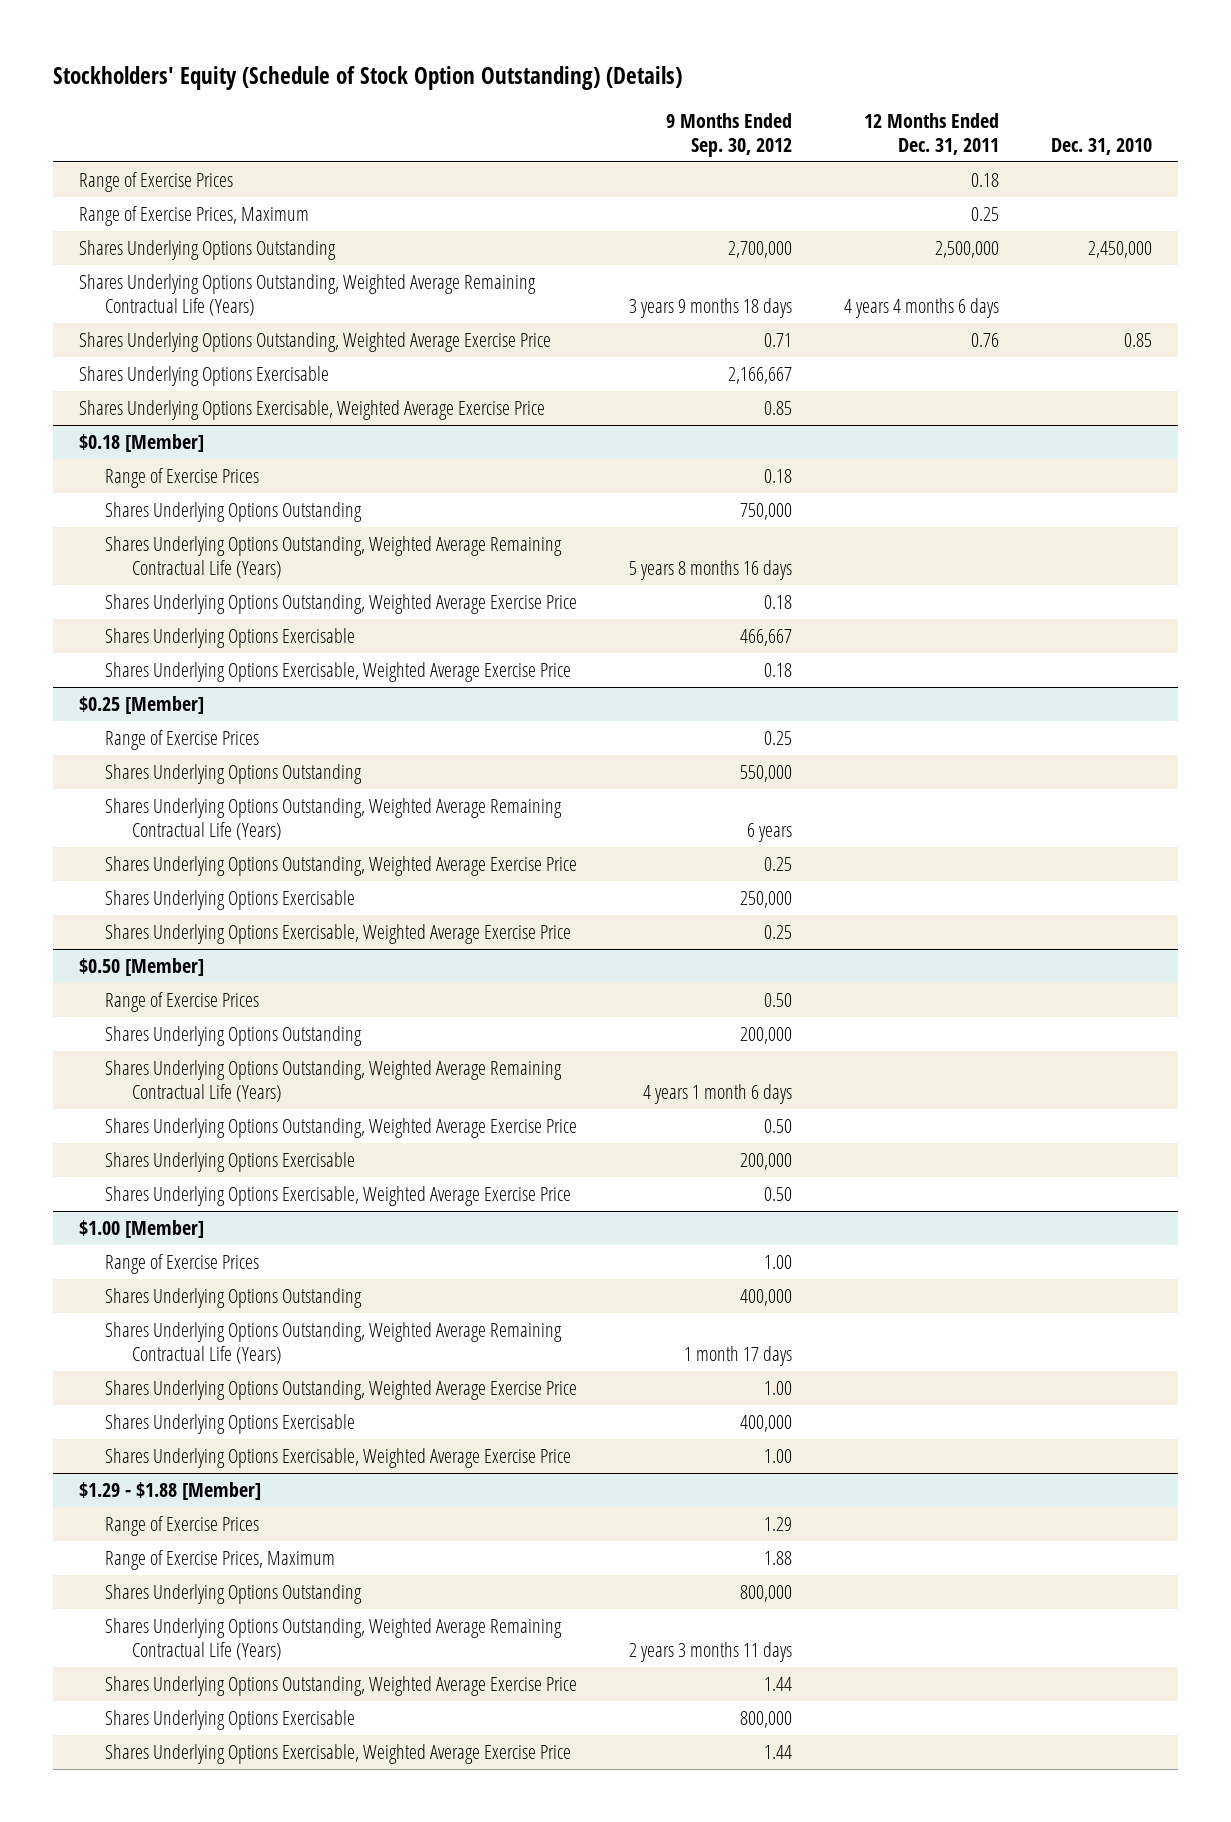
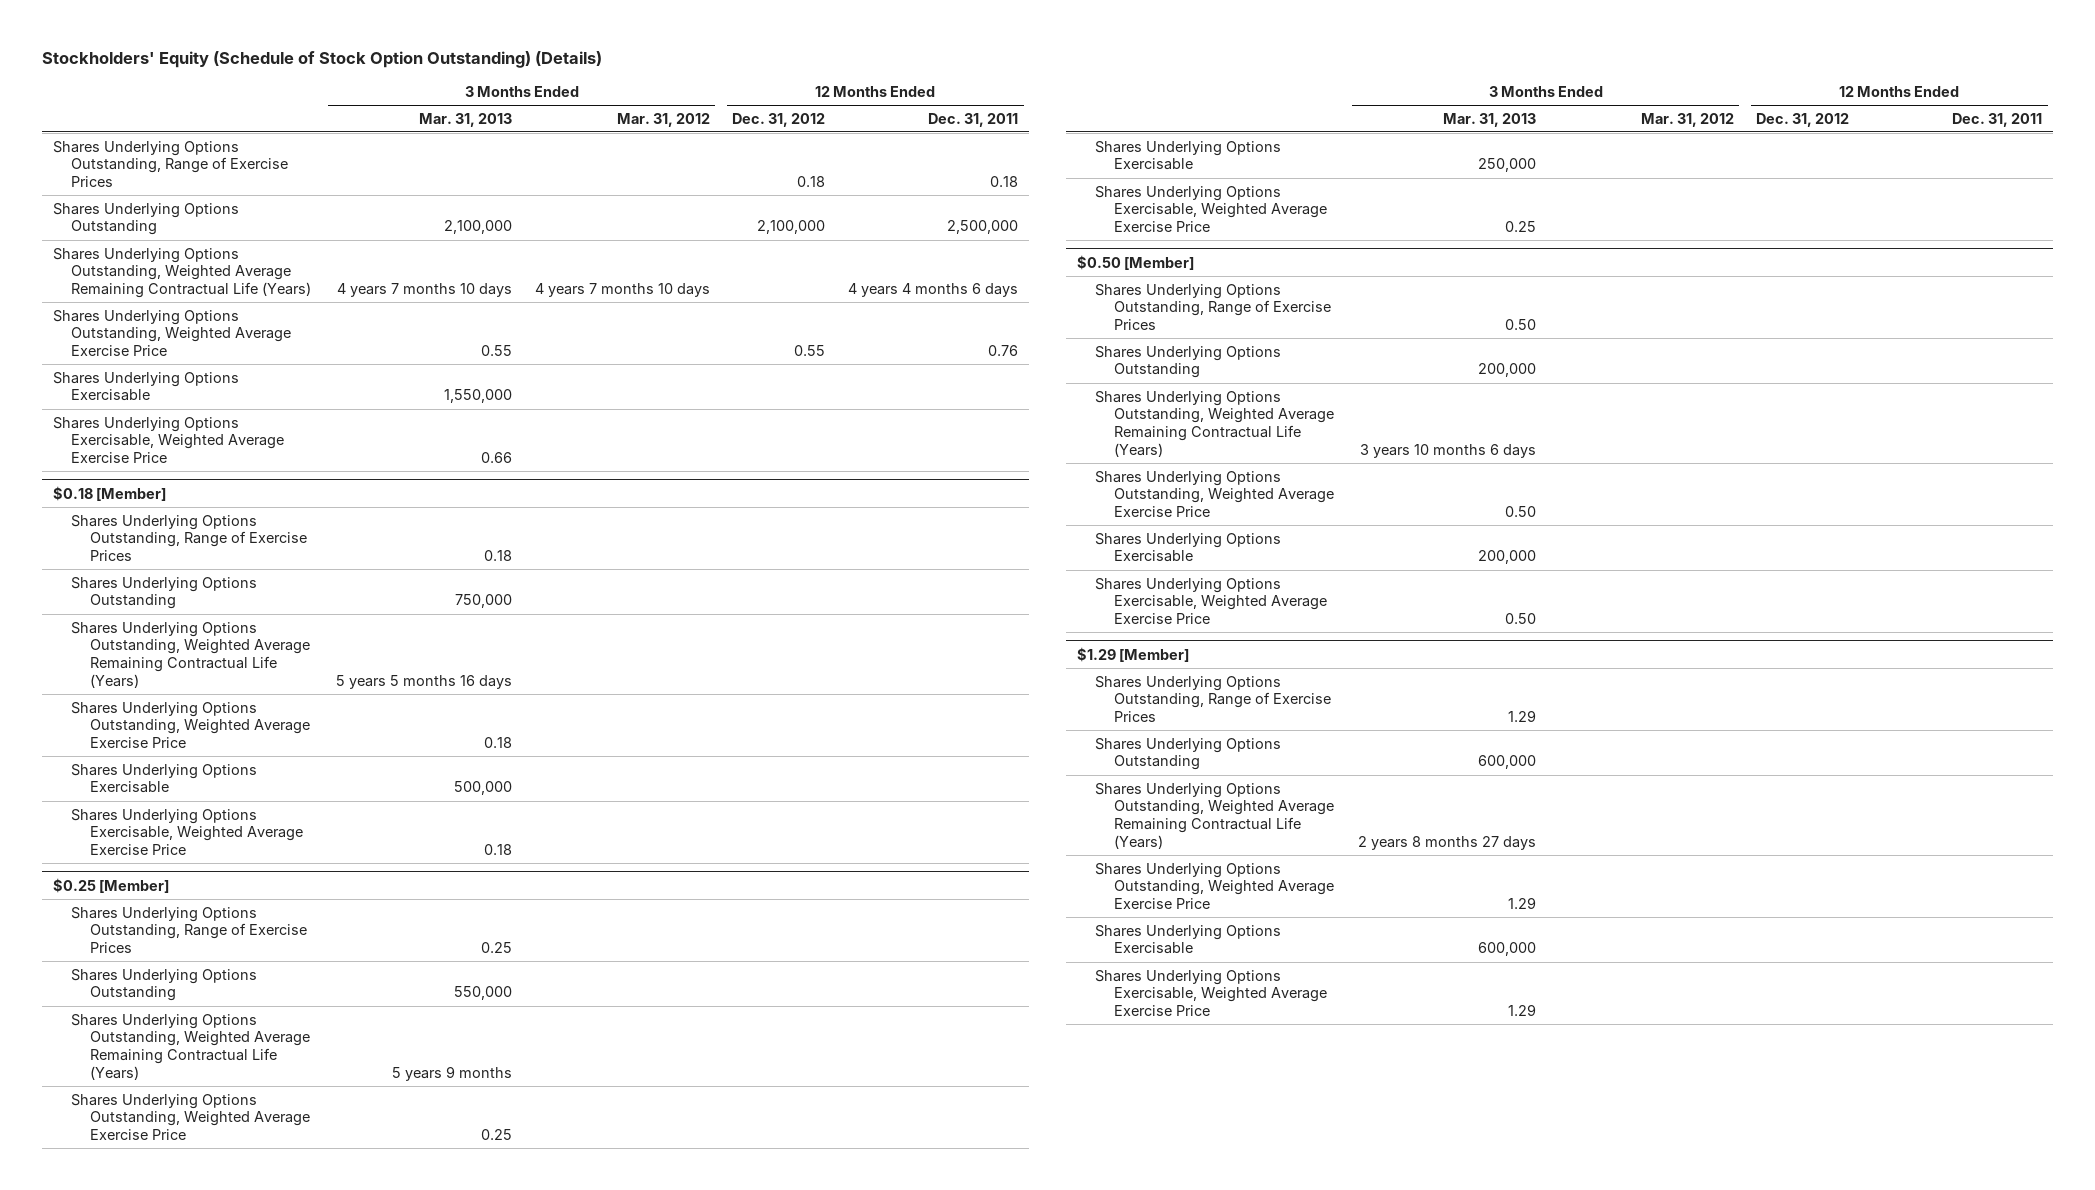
- | 9 Months Ended Sep. 30, 2012 | 12 Months Ended Dec. 31, 2011 | Dec. 31, 2010
+ | 3 Months Ended Mar. 31, 2013 | 3 Months Ended Mar. 31, 2012 | 12 Months Ended Dec. 31, 2012 | 12 Months Ended Dec. 31, 2011
- Range of Exercise Prices | | 0.18 |
- Range of Exercise Prices, Maximum | | 0.25 |
+ Shares Underlying Options Outstanding, Range of Exercise Prices | | | 0.18 | 0.18
@ $0.18 [Member]
- Range of Exercise Prices | 0.18 | |
+ Shares Underlying Options Outstanding, Range of Exercise Prices | 0.18 | | |
@ $0.25 [Member]
- Range of Exercise Prices | 0.25 | |
+ Shares Underlying Options Outstanding, Range of Exercise Prices | 0.25 | | |
@ $0.50 [Member]
- Range of Exercise Prices | 0.50 | |
+ Shares Underlying Options Outstanding, Range of Exercise Prices | 0.50 | | |
- $1.00 [Member]
- Range of Exercise Prices | 1.00 | |
- Shares Underlying Options Outstanding | 400,000 | |
- Shares Underlying Options Outstanding, Weighted Average Remaining Contractual Life (Years) | 1 month 17 days | |
- Shares Underlying Options Outstanding, Weighted Average Exercise Price | 1.00 | |
- Shares Underlying Options Exercisable | 400,000 | |
- Shares Underlying Options Exercisable, Weighted Average Exercise Price | 1.00 | |
- $1.29 - $1.88 [Member]
- Range of Exercise Prices | 1.29 | |
- Range of Exercise Prices, Maximum | 1.88 | |
+ $1.29 [Member]
+ Shares Underlying Options Outstanding, Range of Exercise Prices | 1.29 | | |

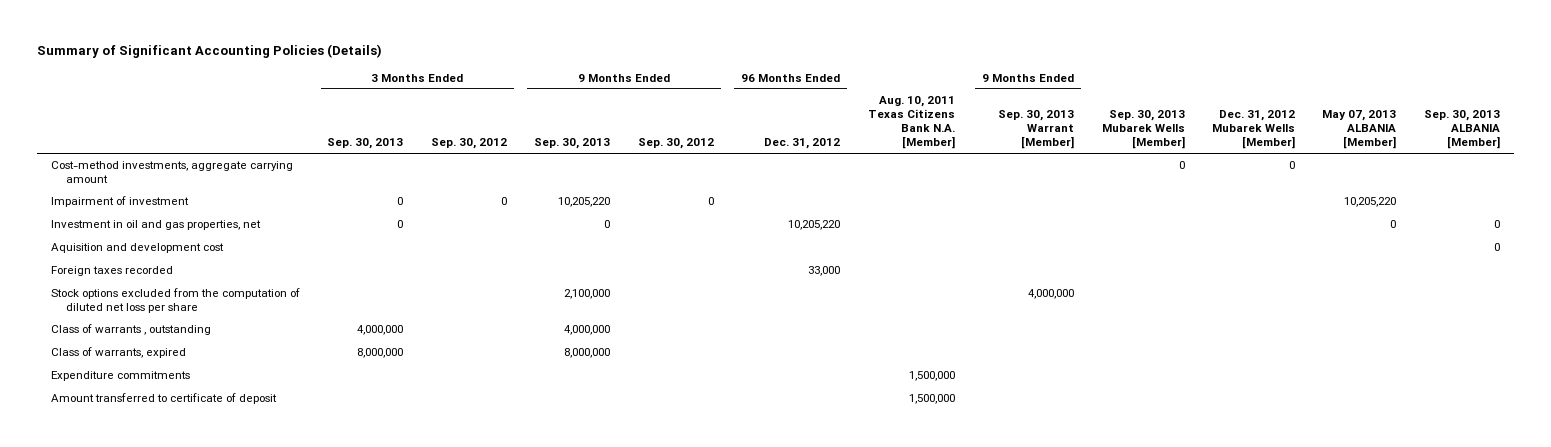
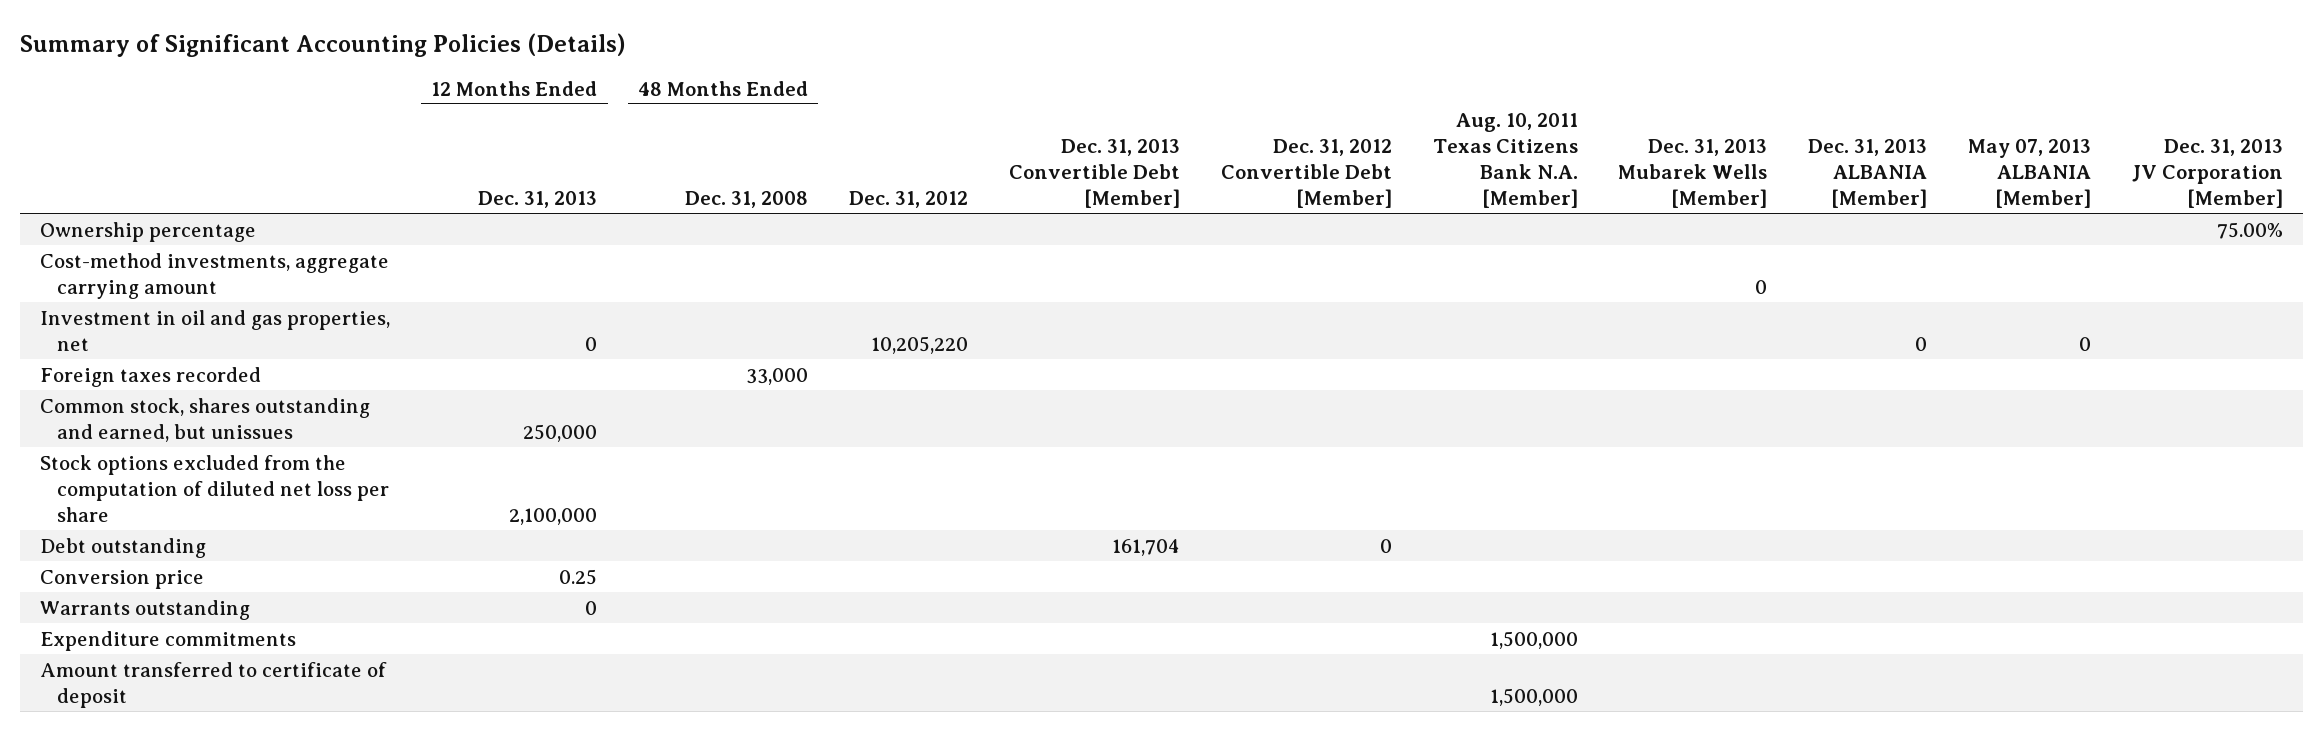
- | 3 Months Ended Sep. 30, 2013 | 3 Months Ended Sep. 30, 2012 | 9 Months Ended Sep. 30, 2013 | 9 Months Ended Sep. 30, 2012 | 96 Months Ended Dec. 31, 2012 | Aug. 10, 2011 Texas Citizens Bank N.A. [Member] | 9 Months Ended Sep. 30, 2013 Warrant [Member] | Sep. 30, 2013 Mubarek Wells [Member] | Dec. 31, 2012 Mubarek Wells [Member] | May 07, 2013 ALBANIA [Member] | Sep. 30, 2013 ALBANIA [Member]
+ | 12 Months Ended Dec. 31, 2013 | 48 Months Ended Dec. 31, 2008 | Dec. 31, 2012 | Dec. 31, 2013 Convertible Debt [Member] | Dec. 31, 2012 Convertible Debt [Member] | Aug. 10, 2011 Texas Citizens Bank N.A. [Member] | Dec. 31, 2013 Mubarek Wells [Member] | Dec. 31, 2013 ALBANIA [Member] | May 07, 2013 ALBANIA [Member] | Dec. 31, 2013 JV Corporation [Member]
+ Ownership percentage | | | | | | | | | | 75.00%
- Impairment of investment | 0 | 0 | 10,205,220 | 0 | | | | | | 10,205,220 |
- Aquisition and development cost | | | | | | | | | | | 0
+ Common stock, shares outstanding and earned, but unissues | 250,000 | | | | | | | | |
- Class of warrants , outstanding | 4,000,000 | | 4,000,000 | | | | | | | |
- Class of warrants, expired | 8,000,000 | | 8,000,000 | | | | | | | |
+ Debt outstanding | | | | 161,704 | 0 | | | | |
+ Conversion price | 0.25 | | | | | | | | |
+ Warrants outstanding | 0 | | | | | | | | |

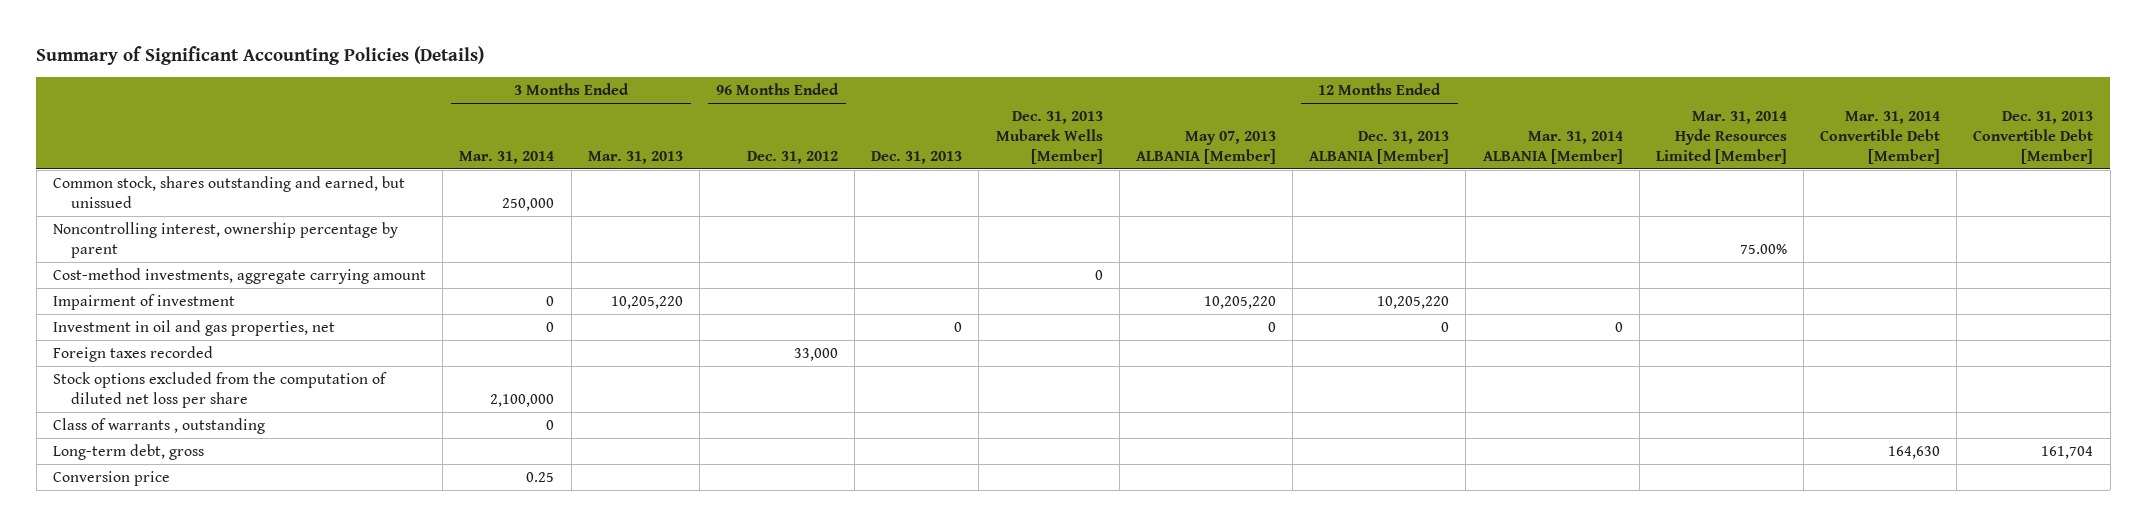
- | 12 Months Ended Dec. 31, 2013 | 48 Months Ended Dec. 31, 2008 | Dec. 31, 2012 | Dec. 31, 2013 Convertible Debt [Member] | Dec. 31, 2012 Convertible Debt [Member] | Aug. 10, 2011 Texas Citizens Bank N.A. [Member] | Dec. 31, 2013 Mubarek Wells [Member] | Dec. 31, 2013 ALBANIA [Member] | May 07, 2013 ALBANIA [Member] | Dec. 31, 2013 JV Corporation [Member]
+ | 3 Months Ended Mar. 31, 2014 | 3 Months Ended Mar. 31, 2013 | 96 Months Ended Dec. 31, 2012 | Dec. 31, 2013 | Dec. 31, 2013 Mubarek Wells [Member] | May 07, 2013 ALBANIA [Member] | 12 Months Ended Dec. 31, 2013 ALBANIA [Member] | Mar. 31, 2014 ALBANIA [Member] | Mar. 31, 2014 Hyde Resources Limited [Member] | Mar. 31, 2014 Convertible Debt [Member] | Dec. 31, 2013 Convertible Debt [Member]
- Ownership percentage | | | | | | | | | | 75.00%
+ Common stock, shares outstanding and earned, but unissued | 250,000 | | | | | | | | | |
+ Noncontrolling interest, ownership percentage by parent | | | | | | | | | 75.00% | |
+ Impairment of investment | 0 | 10,205,220 | | | | 10,205,220 | 10,205,220 | | | |
- Common stock, shares outstanding and earned, but unissues | 250,000 | | | | | | | | |
- Debt outstanding | | | | 161,704 | 0 | | | | |
+ Class of warrants , outstanding | 0 | | | | | | | | | |
+ Long-term debt, gross | | | | | | | | | | 164,630 | 161,704
- Warrants outstanding | 0 | | | | | | | | |
- Expenditure commitments | | | | | | 1,500,000 | | | |
- Amount transferred to certificate of deposit | | | | | | 1,500,000 | | | |

